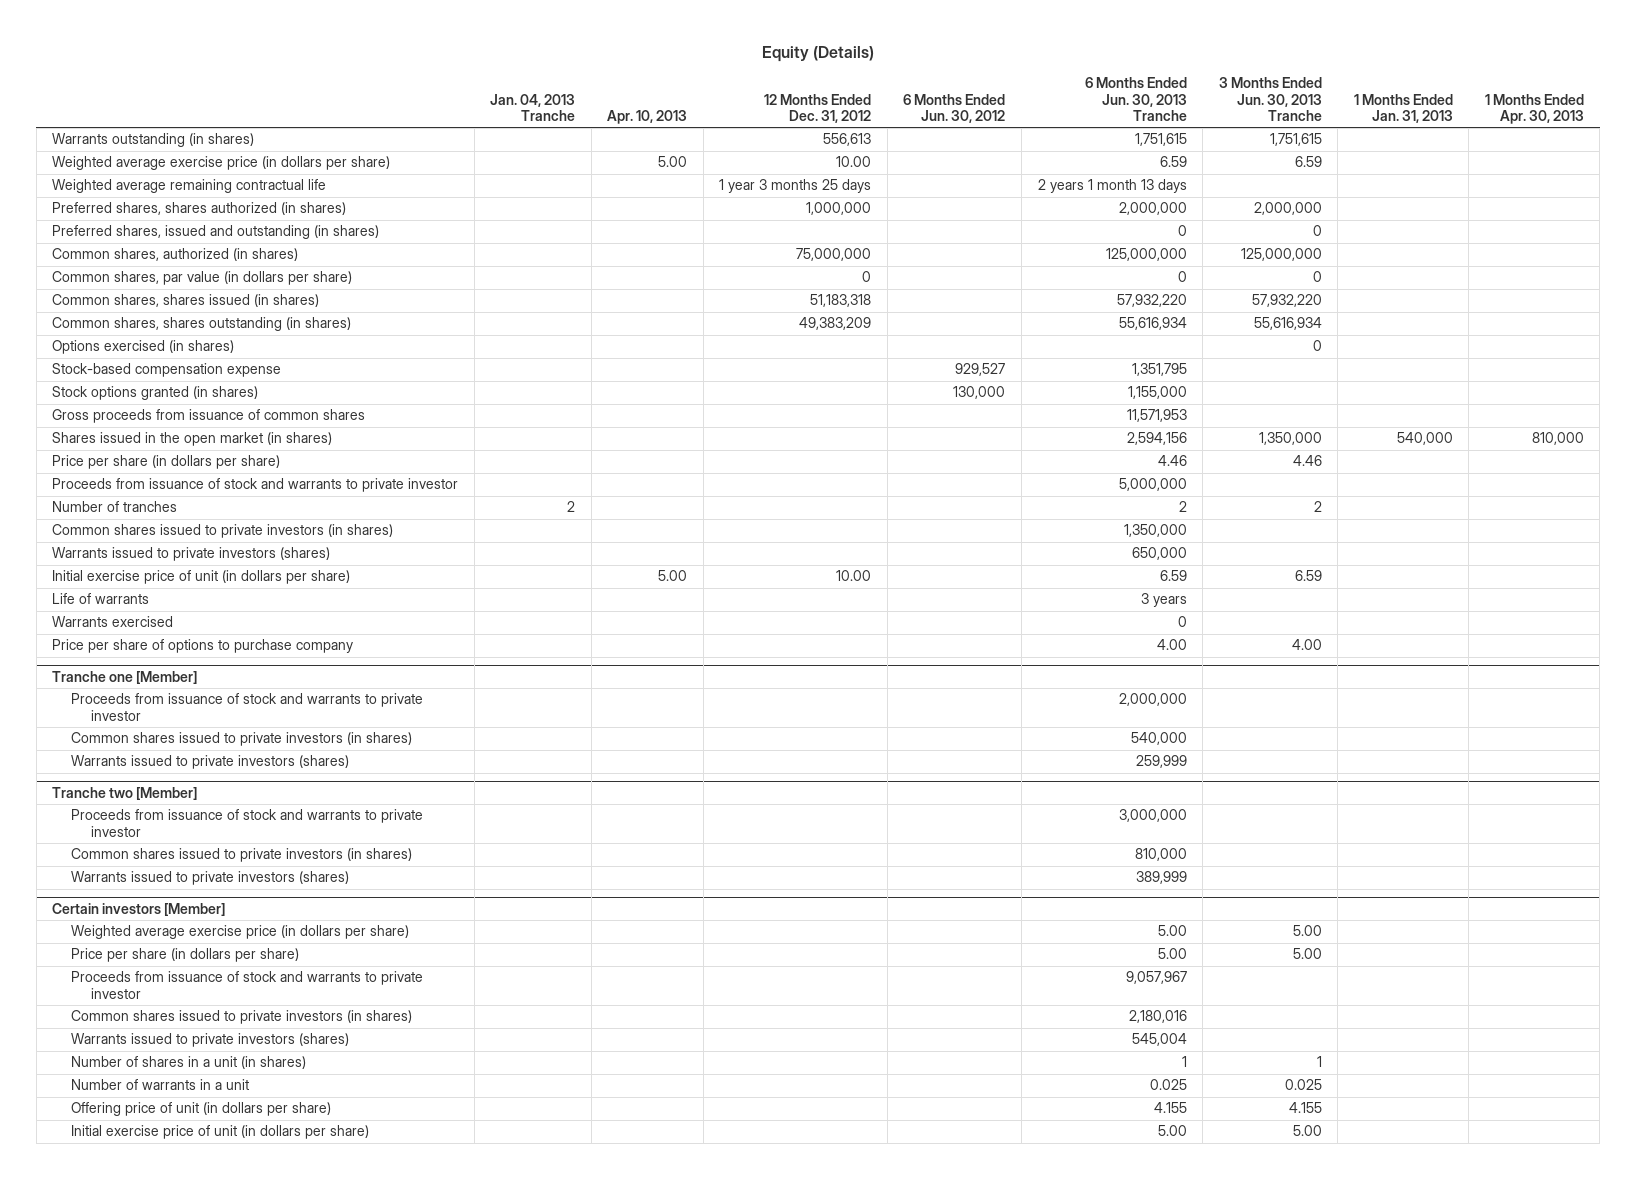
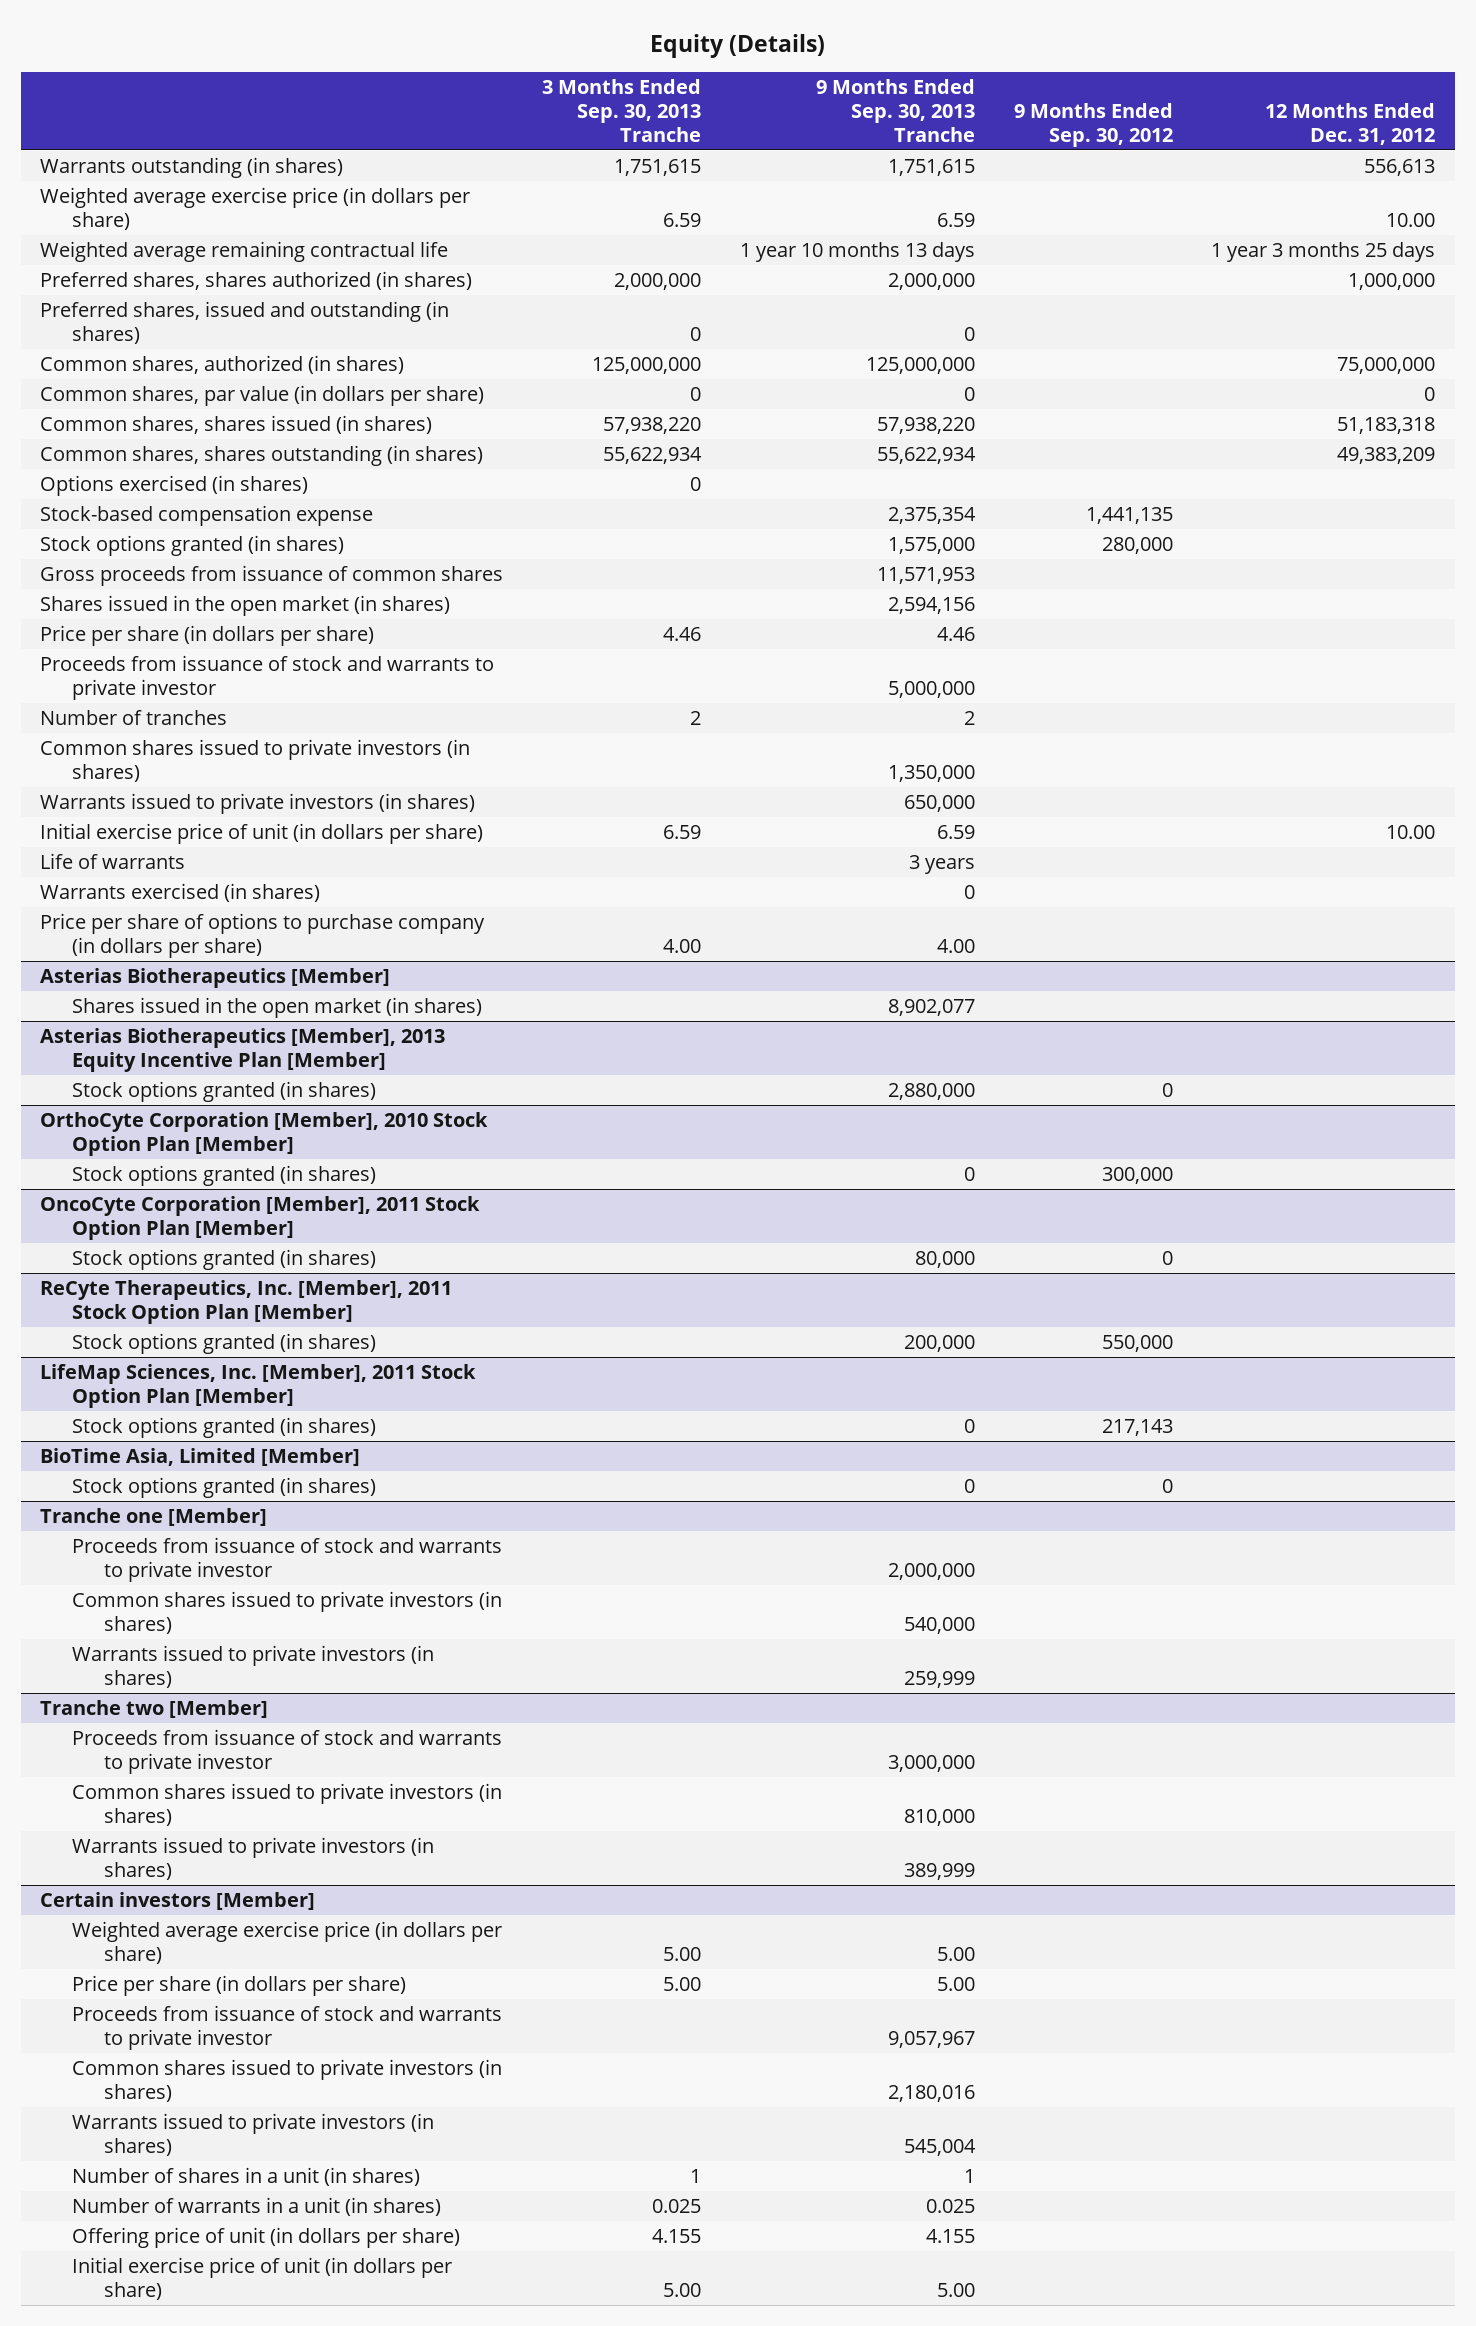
- | Jan. 04, 2013 Tranche | Apr. 10, 2013 | 12 Months Ended Dec. 31, 2012 | 6 Months Ended Jun. 30, 2012 | 6 Months Ended Jun. 30, 2013 Tranche | 3 Months Ended Jun. 30, 2013 Tranche | 1 Months Ended Jan. 31, 2013 | 1 Months Ended Apr. 30, 2013
+ | 3 Months Ended Sep. 30, 2013 Tranche | 9 Months Ended Sep. 30, 2013 Tranche | 9 Months Ended Sep. 30, 2012 | 12 Months Ended Dec. 31, 2012
- Warrants issued to private investors (shares) | | | | | 650,000 | | |
+ Warrants issued to private investors (in shares) | | 650,000 | |
- Warrants exercised | | | | | 0 | | |
- Price per share of options to purchase company | | | | | 4.00 | 4.00 | |
+ Warrants exercised (in shares) | | 0 | |
+ Price per share of options to purchase company (in dollars per share) | 4.00 | 4.00 | |
+ Asterias Biotherapeutics [Member]
+ Shares issued in the open market (in shares) | | 8,902,077 | |
+ Asterias Biotherapeutics [Member], 2013 Equity Incentive Plan [Member]
+ Stock options granted (in shares) | | 2,880,000 | 0 |
+ OrthoCyte Corporation [Member], 2010 Stock Option Plan [Member]
+ Stock options granted (in shares) | | 0 | 300,000 |
+ OncoCyte Corporation [Member], 2011 Stock Option Plan [Member]
+ Stock options granted (in shares) | | 80,000 | 0 |
+ ReCyte Therapeutics, Inc. [Member], 2011 Stock Option Plan [Member]
+ Stock options granted (in shares) | | 200,000 | 550,000 |
+ LifeMap Sciences, Inc. [Member], 2011 Stock Option Plan [Member]
+ Stock options granted (in shares) | | 0 | 217,143 |
+ BioTime Asia, Limited [Member]
+ Stock options granted (in shares) | | 0 | 0 |
@ Tranche one [Member]
- Warrants issued to private investors (shares) | | | | | 259,999 | | |
+ Warrants issued to private investors (in shares) | | 259,999 | |
@ Tranche two [Member]
- Warrants issued to private investors (shares) | | | | | 389,999 | | |
+ Warrants issued to private investors (in shares) | | 389,999 | |
@ Certain investors [Member]
- Warrants issued to private investors (shares) | | | | | 545,004 | | |
+ Warrants issued to private investors (in shares) | | 545,004 | |
- Number of warrants in a unit | | | | | 0.025 | 0.025 | |
+ Number of warrants in a unit (in shares) | 0.025 | 0.025 | |

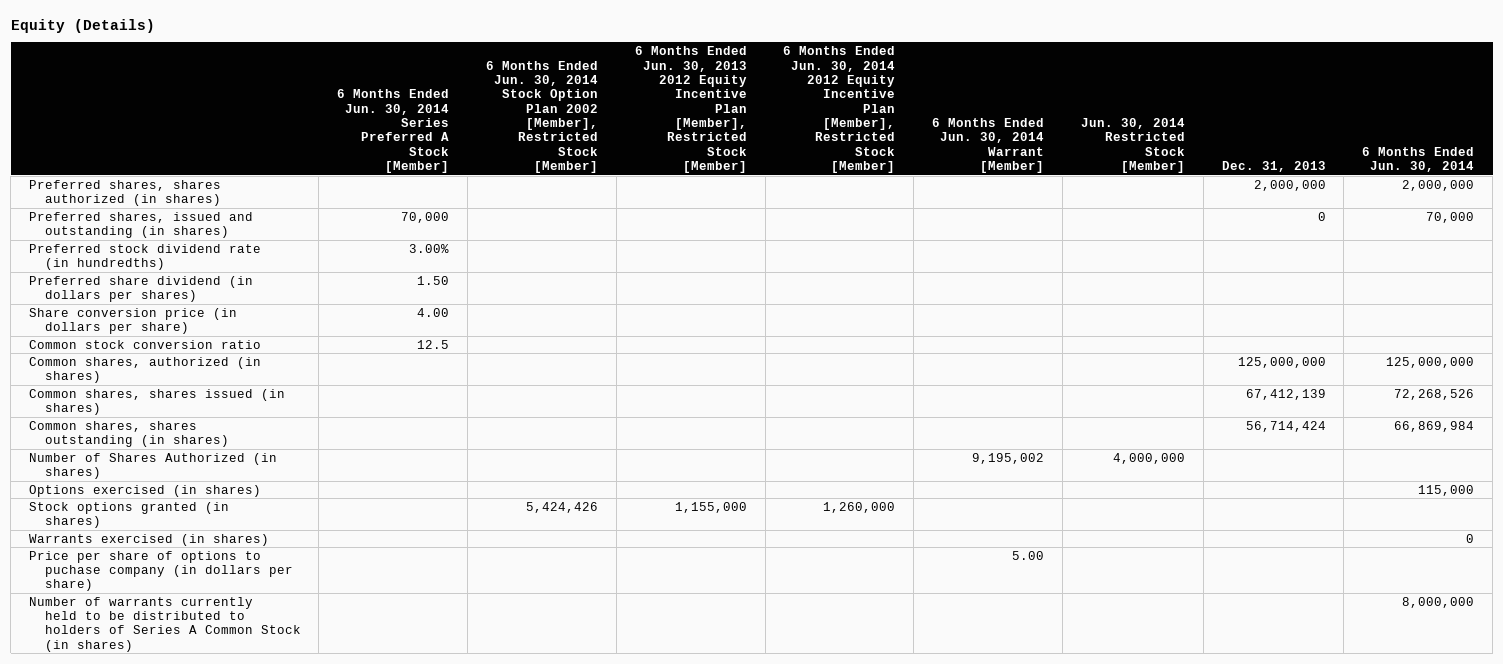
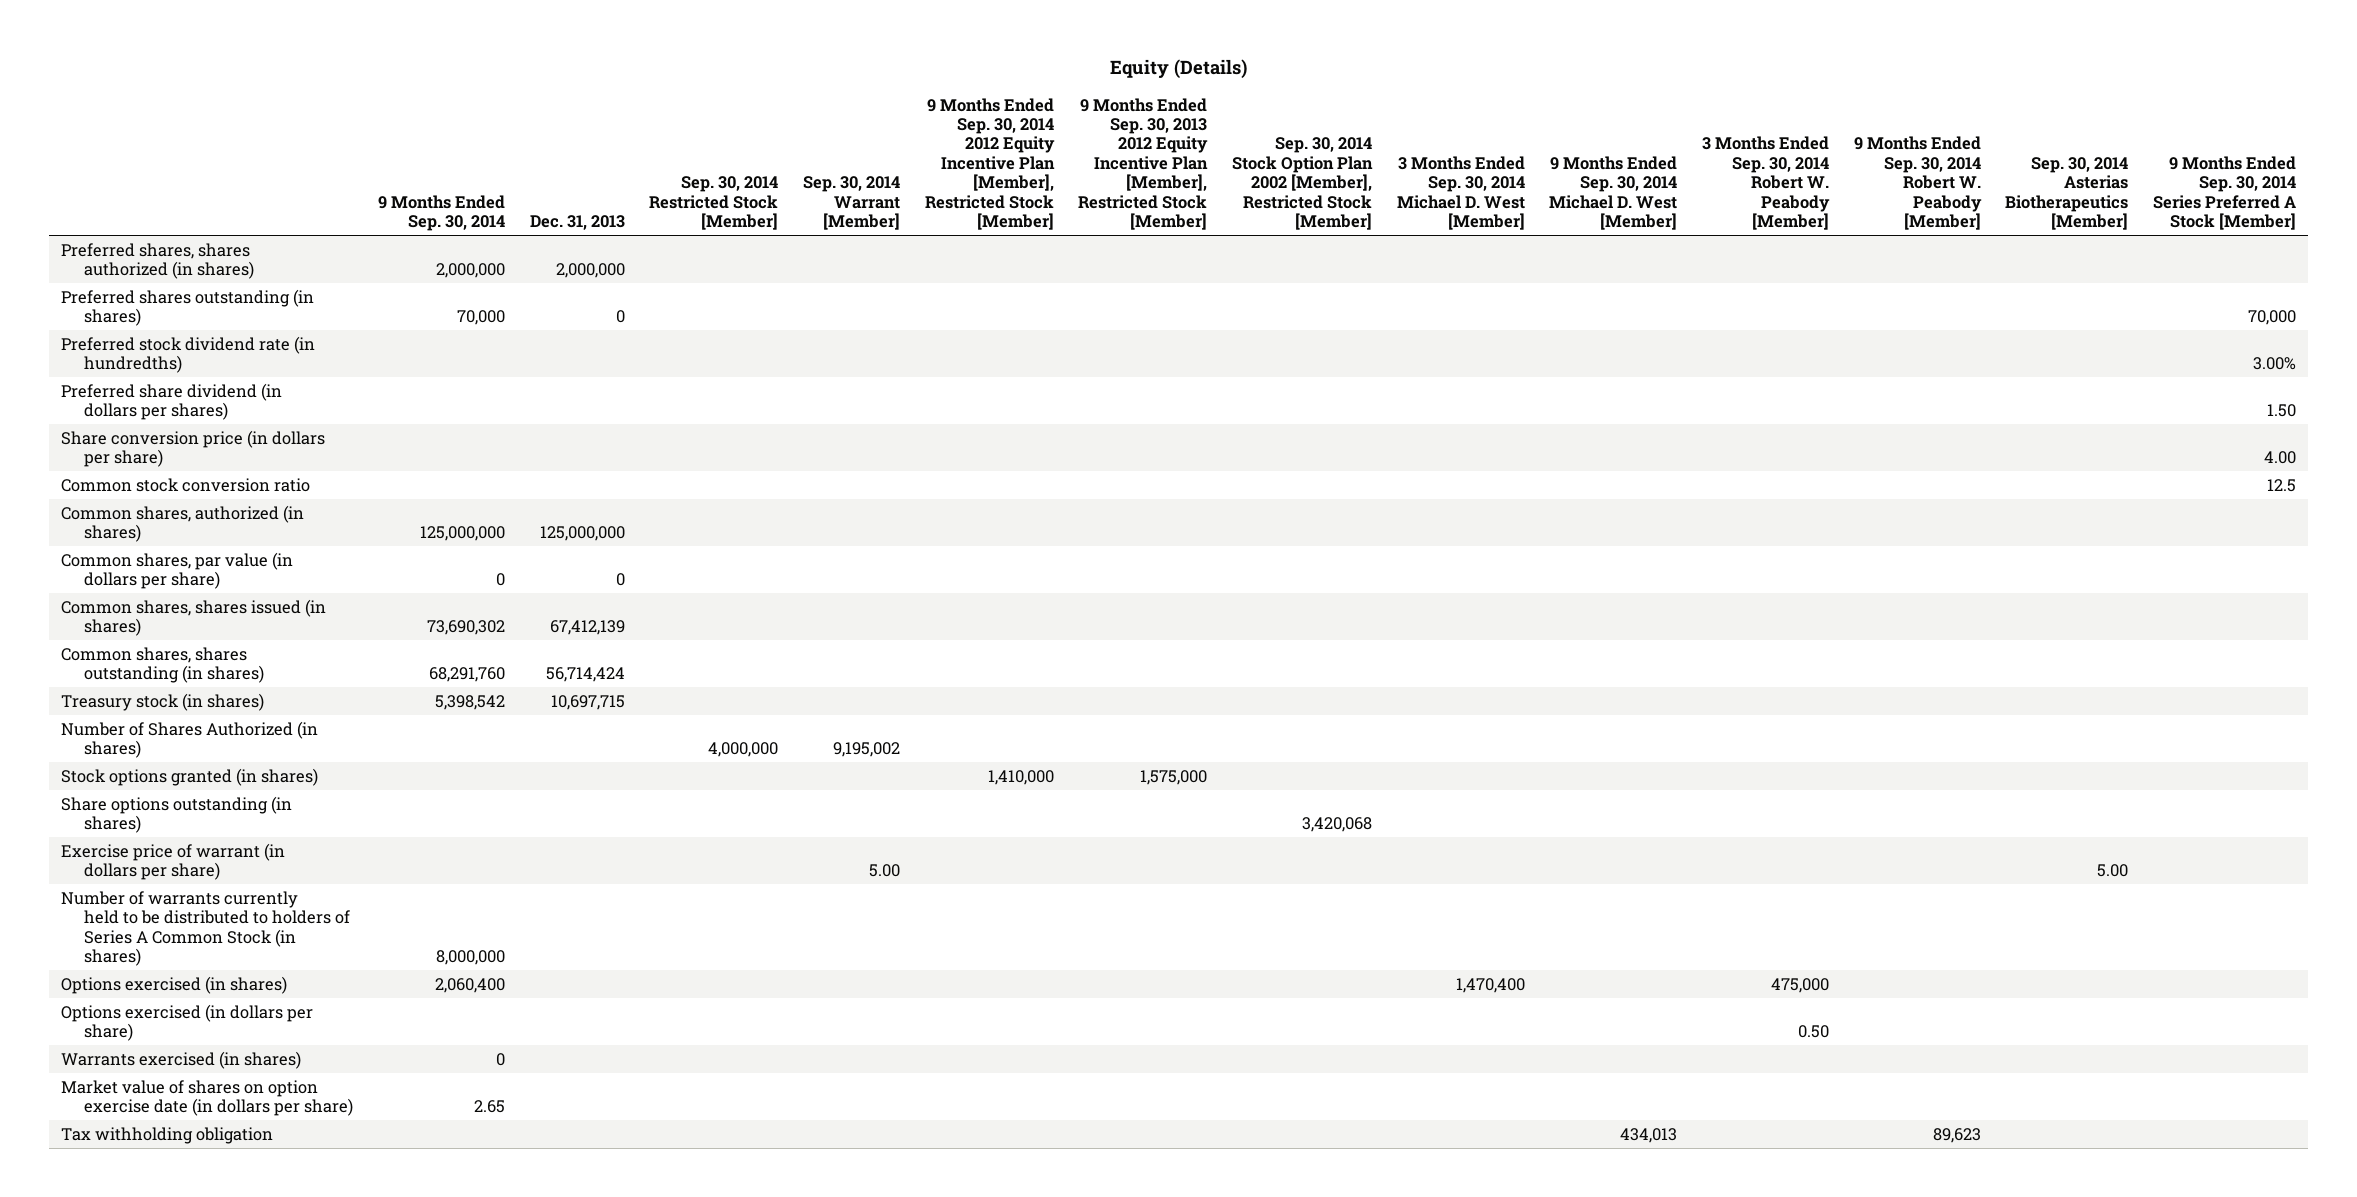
- | 6 Months Ended Jun. 30, 2014 Series Preferred A Stock [Member] | 6 Months Ended Jun. 30, 2014 Stock Option Plan 2002 [Member], Restricted Stock [Member] | 6 Months Ended Jun. 30, 2013 2012 Equity Incentive Plan [Member], Restricted Stock [Member] | 6 Months Ended Jun. 30, 2014 2012 Equity Incentive Plan [Member], Restricted Stock [Member] | 6 Months Ended Jun. 30, 2014 Warrant [Member] | Jun. 30, 2014 Restricted Stock [Member] | Dec. 31, 2013 | 6 Months Ended Jun. 30, 2014
+ | 9 Months Ended Sep. 30, 2014 | Dec. 31, 2013 | Sep. 30, 2014 Restricted Stock [Member] | Sep. 30, 2014 Warrant [Member] | 9 Months Ended Sep. 30, 2014 2012 Equity Incentive Plan [Member], Restricted Stock [Member] | 9 Months Ended Sep. 30, 2013 2012 Equity Incentive Plan [Member], Restricted Stock [Member] | Sep. 30, 2014 Stock Option Plan 2002 [Member], Restricted Stock [Member] | 3 Months Ended Sep. 30, 2014 Michael D. West [Member] | 9 Months Ended Sep. 30, 2014 Michael D. West [Member] | 3 Months Ended Sep. 30, 2014 Robert W. Peabody [Member] | 9 Months Ended Sep. 30, 2014 Robert W. Peabody [Member] | Sep. 30, 2014 Asterias Biotherapeutics [Member] | 9 Months Ended Sep. 30, 2014 Series Preferred A Stock [Member]
- Preferred shares, issued and outstanding (in shares) | 70,000 | | | | | | 0 | 70,000
+ Preferred shares outstanding (in shares) | 70,000 | 0 | | | | | | | | | | | 70,000
+ Common shares, par value (in dollars per share) | 0 | 0 | | | | | | | | | | |
+ Treasury stock (in shares) | 5,398,542 | 10,697,715 | | | | | | | | | | |
- Price per share of options to puchase company (in dollars per share) | | | | | 5.00 | | |
+ Share options outstanding (in shares) | | | | | | | 3,420,068 | | | | | |
+ Exercise price of warrant (in dollars per share) | | | | 5.00 | | | | | | | | 5.00 |
moved down: Options exercised (in shares) | 2,060,400 | | | | | | | 1,470,400 | | 475,000 | | |
+ Options exercised (in dollars per share) | | | | | | | | | | 0.50 | | |
moved down: Warrants exercised (in shares) | 0 | | | | | | | | | | | |
+ Market value of shares on option exercise date (in dollars per share) | 2.65 | | | | | | | | | | | |
+ Tax withholding obligation | | | | | | | | | 434,013 | | 89,623 | |

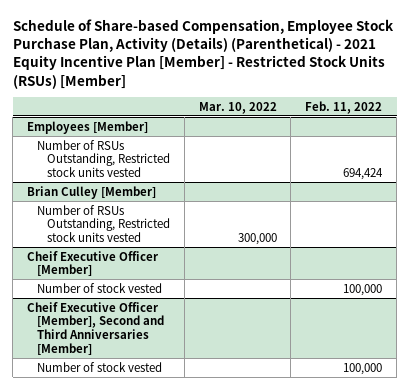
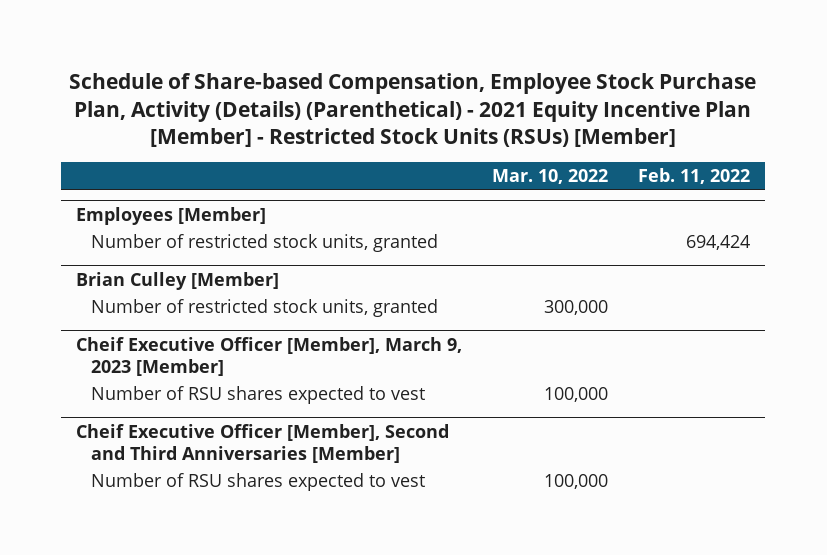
@ Employees [Member]
- Number of RSUs Outstanding, Restricted stock units vested | | 694,424
+ Number of restricted stock units, granted | | 694,424
@ Brian Culley [Member]
- Number of RSUs Outstanding, Restricted stock units vested | 300,000 |
- Cheif Executive Officer [Member]
- Number of stock vested | | 100,000
@ Brian Culley [Member]
+ Number of restricted stock units, granted | 300,000 |
+ Cheif Executive Officer [Member], March 9, 2023 [Member]
+ Number of RSU shares expected to vest | 100,000 |
@ Cheif Executive Officer [Member], Second and Third Anniversaries [Member]
- Number of stock vested | | 100,000
+ Number of RSU shares expected to vest | 100,000 |

